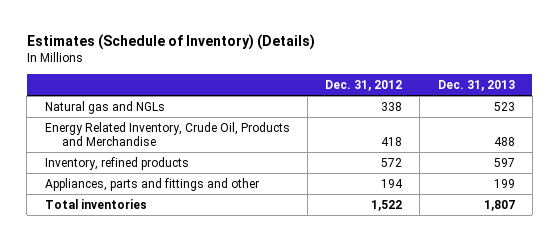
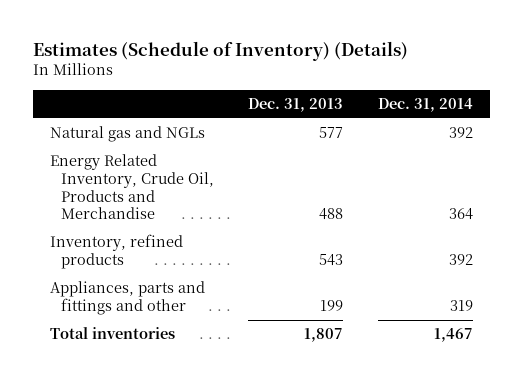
- | Dec. 31, 2012 | Dec. 31, 2013
+ | Dec. 31, 2013 | Dec. 31, 2014
- Natural gas and NGLs | 338 | 523
+ Natural gas and NGLs | 577 | 392
- Inventory, refined products | 572 | 597
+ Inventory, refined products | 543 | 392

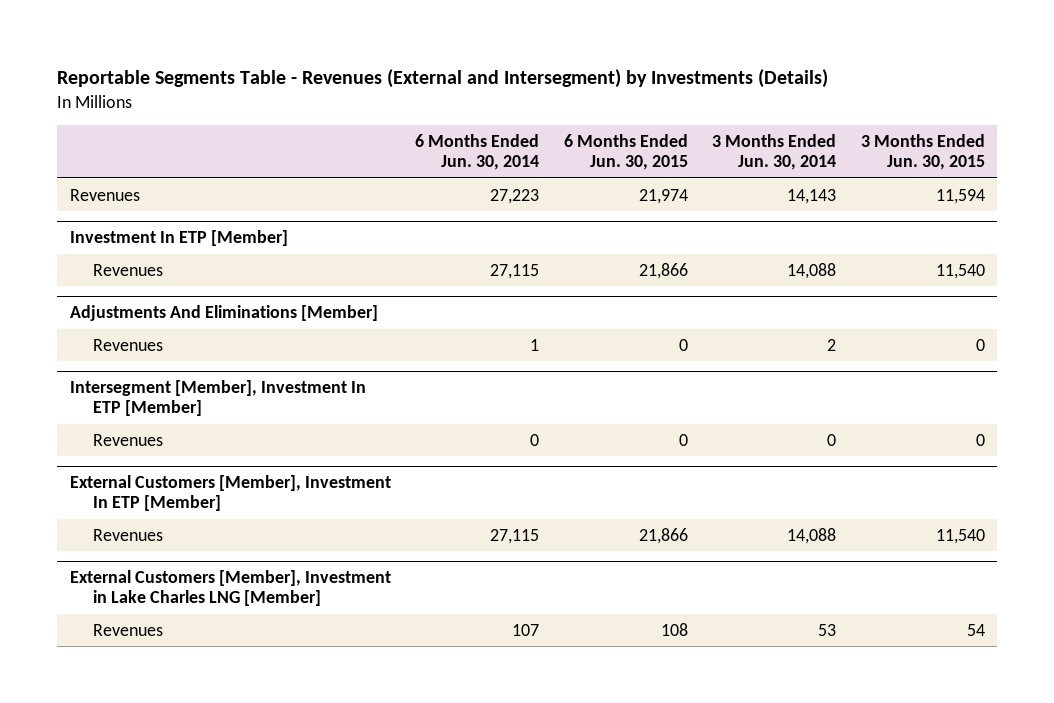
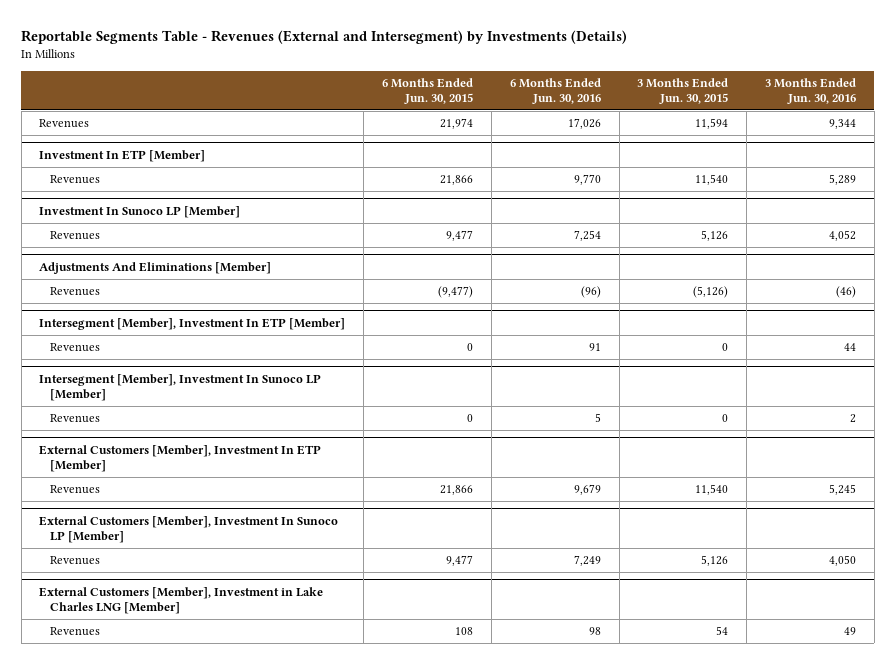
- | 6 Months Ended Jun. 30, 2014 | 6 Months Ended Jun. 30, 2015 | 3 Months Ended Jun. 30, 2014 | 3 Months Ended Jun. 30, 2015
+ | 6 Months Ended Jun. 30, 2015 | 6 Months Ended Jun. 30, 2016 | 3 Months Ended Jun. 30, 2015 | 3 Months Ended Jun. 30, 2016
+ Investment In Sunoco LP [Member]
+ Revenues | 9,477 | 7,254 | 5,126 | 4,052
@ Adjustments And Eliminations [Member]
- Revenues | 1 | 0 | 2 | 0
+ Revenues | (9,477) | (96) | (5,126) | (46)
+ Intersegment [Member], Investment In Sunoco LP [Member]
+ Revenues | 0 | 5 | 0 | 2
+ External Customers [Member], Investment In Sunoco LP [Member]
+ Revenues | 9,477 | 7,249 | 5,126 | 4,050

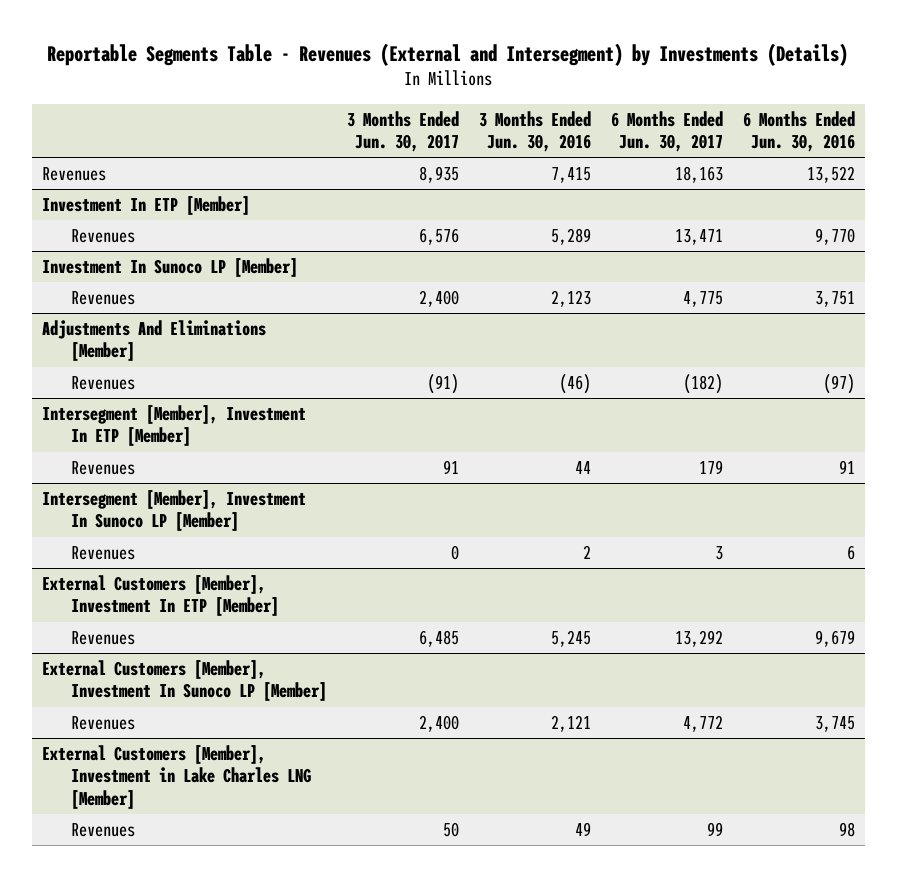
- | 6 Months Ended Jun. 30, 2015 | 6 Months Ended Jun. 30, 2016 | 3 Months Ended Jun. 30, 2015 | 3 Months Ended Jun. 30, 2016
+ | 3 Months Ended Jun. 30, 2017 | 3 Months Ended Jun. 30, 2016 | 6 Months Ended Jun. 30, 2017 | 6 Months Ended Jun. 30, 2016
- Revenues | 21,974 | 17,026 | 11,594 | 9,344
+ Revenues | 8,935 | 7,415 | 18,163 | 13,522
@ Investment In Sunoco LP [Member]
- Revenues | 9,477 | 7,254 | 5,126 | 4,052
+ Revenues | 2,400 | 2,123 | 4,775 | 3,751
@ Adjustments And Eliminations [Member]
- Revenues | (9,477) | (96) | (5,126) | (46)
+ Revenues | (91) | (46) | (182) | (97)
@ Intersegment [Member], Investment In Sunoco LP [Member]
- Revenues | 0 | 5 | 0 | 2
+ Revenues | 0 | 2 | 3 | 6
@ External Customers [Member], Investment In Sunoco LP [Member]
- Revenues | 9,477 | 7,249 | 5,126 | 4,050
+ Revenues | 2,400 | 2,121 | 4,772 | 3,745

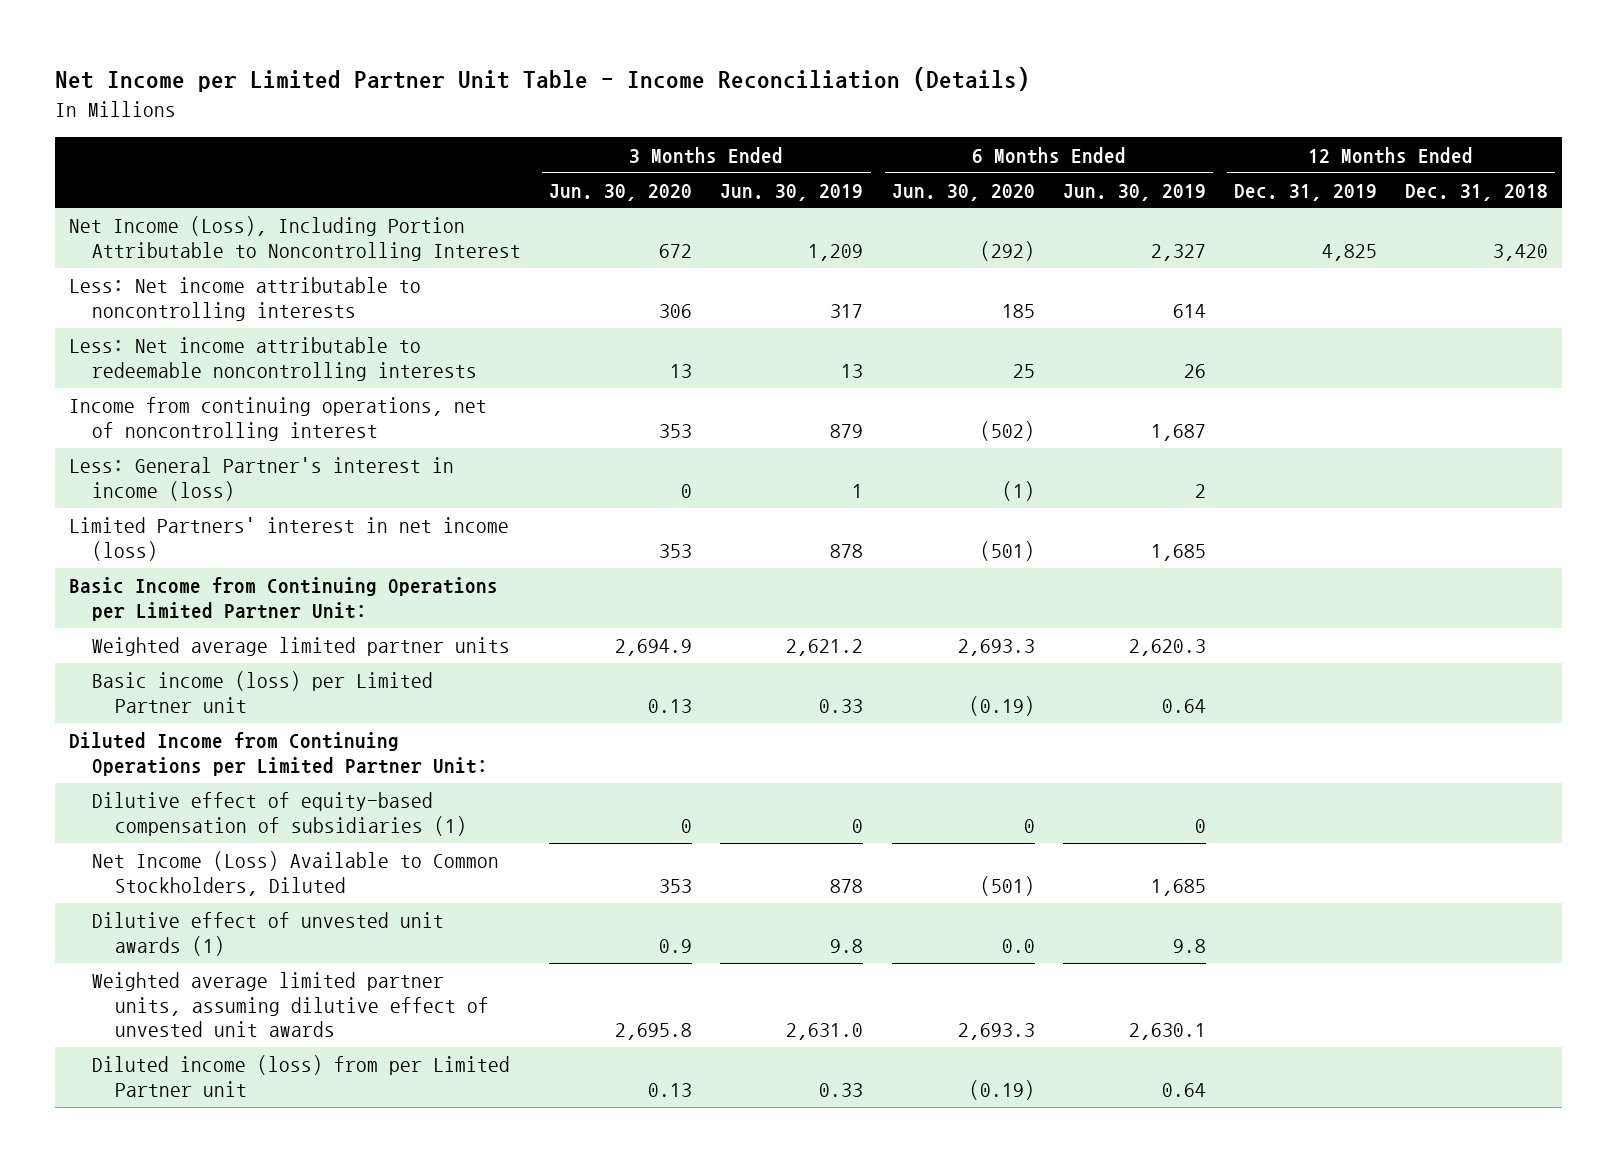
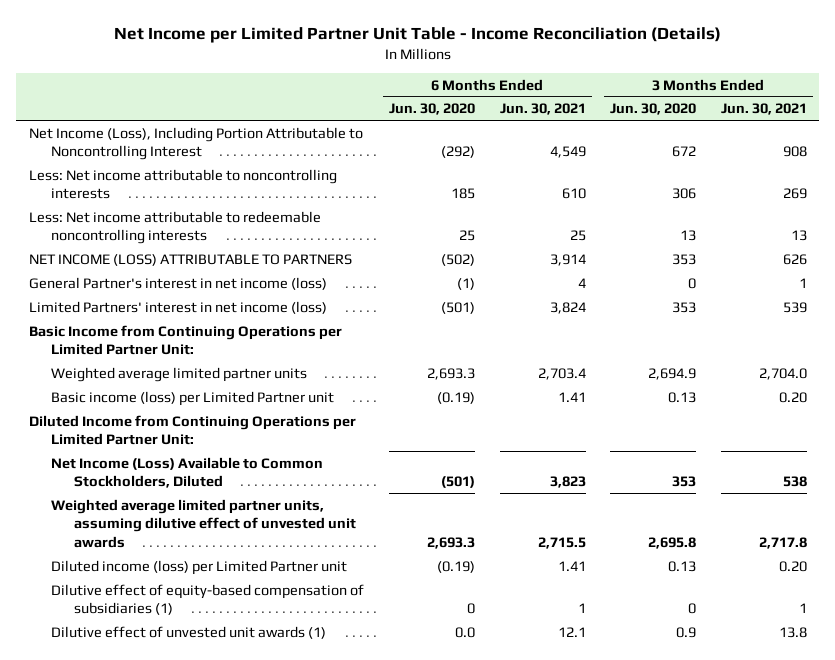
- | 3 Months Ended Jun. 30, 2020 | 3 Months Ended Jun. 30, 2019 | 6 Months Ended Jun. 30, 2020 | 6 Months Ended Jun. 30, 2019 | 12 Months Ended Dec. 31, 2019 | 12 Months Ended Dec. 31, 2018
+ | 6 Months Ended Jun. 30, 2020 | 6 Months Ended Jun. 30, 2021 | 3 Months Ended Jun. 30, 2020 | 3 Months Ended Jun. 30, 2021
- Income from continuing operations, net of noncontrolling interest | 353 | 879 | (502) | 1,687 | |
- Less: General Partner's interest in income (loss) | 0 | 1 | (1) | 2 | |
+ NET INCOME (LOSS) ATTRIBUTABLE TO PARTNERS | (502) | 3,914 | 353 | 626
+ General Partner's interest in net income (loss) | (1) | 4 | 0 | 1
- Diluted income (loss) from per Limited Partner unit | 0.13 | 0.33 | (0.19) | 0.64 | |
+ Diluted income (loss) per Limited Partner unit | (0.19) | 1.41 | 0.13 | 0.20
moved down: Dilutive effect of equity-based compensation of subsidiaries (1) | 0 | 1 | 0 | 1
moved down: Dilutive effect of unvested unit awards (1) | 0.0 | 12.1 | 0.9 | 13.8

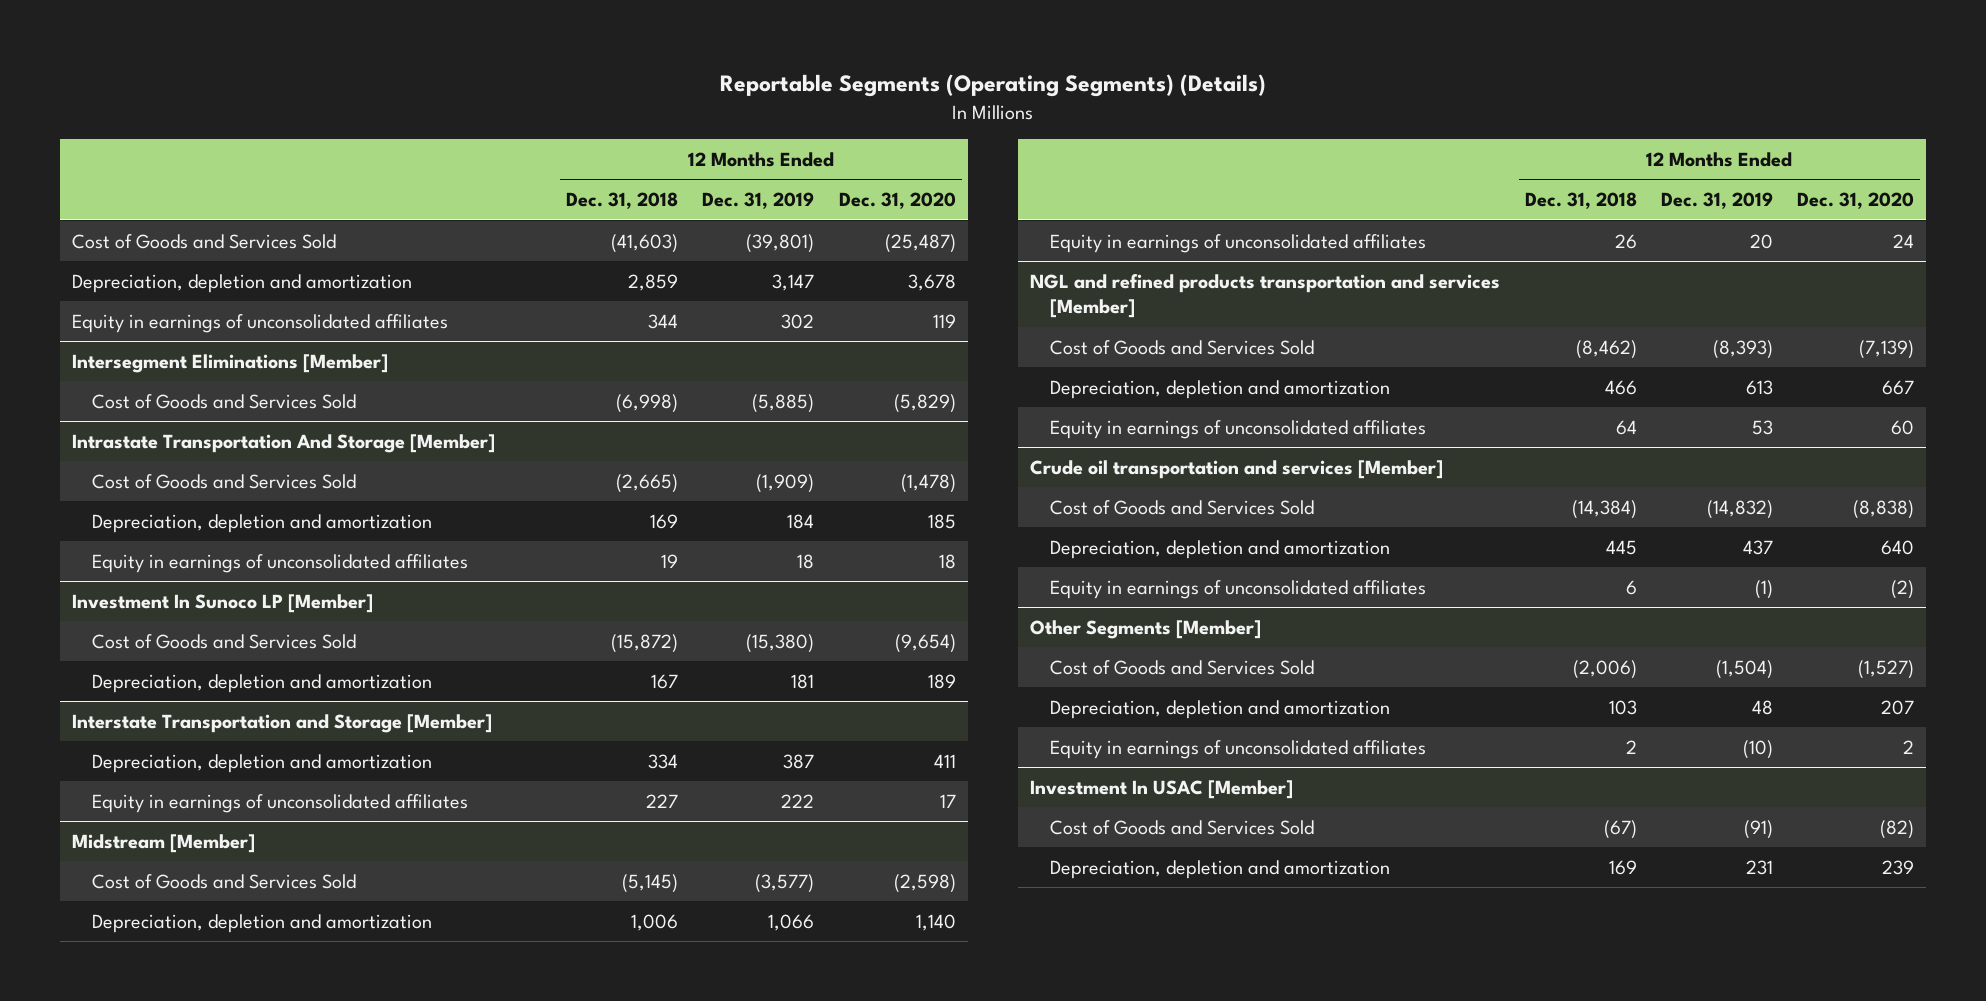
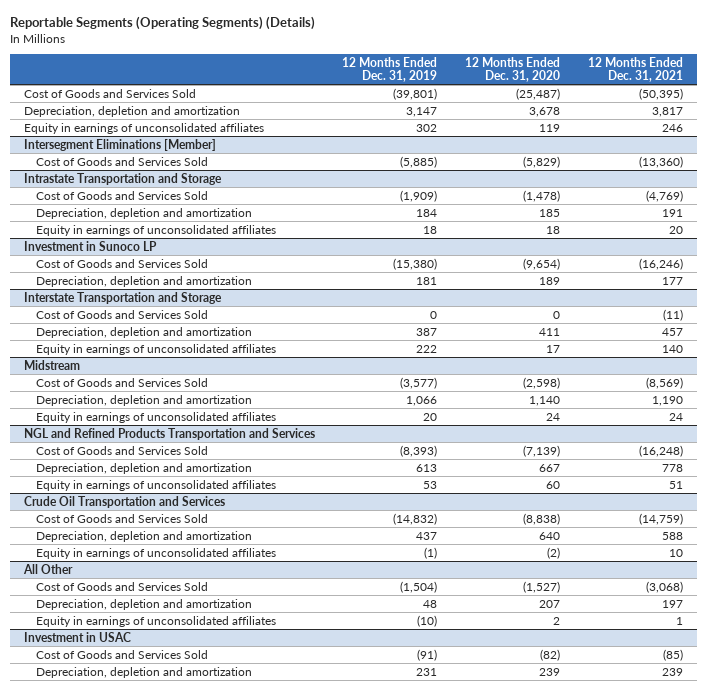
- | 12 Months Ended Dec. 31, 2018 | 12 Months Ended Dec. 31, 2019 | 12 Months Ended Dec. 31, 2020
+ | 12 Months Ended Dec. 31, 2019 | 12 Months Ended Dec. 31, 2020 | 12 Months Ended Dec. 31, 2021
- Intrastate Transportation And Storage [Member]
+ Intrastate Transportation and Storage
- Investment In Sunoco LP [Member]
+ Investment in Sunoco LP
- Interstate Transportation and Storage [Member]
+ Interstate Transportation and Storage
+ Cost of Goods and Services Sold | 0 | 0 | (11)
- Midstream [Member]
+ Midstream
- NGL and refined products transportation and services [Member]
+ NGL and Refined Products Transportation and Services
- Crude oil transportation and services [Member]
+ Crude Oil Transportation and Services
- Other Segments [Member]
+ All Other
- Investment In USAC [Member]
+ Investment in USAC

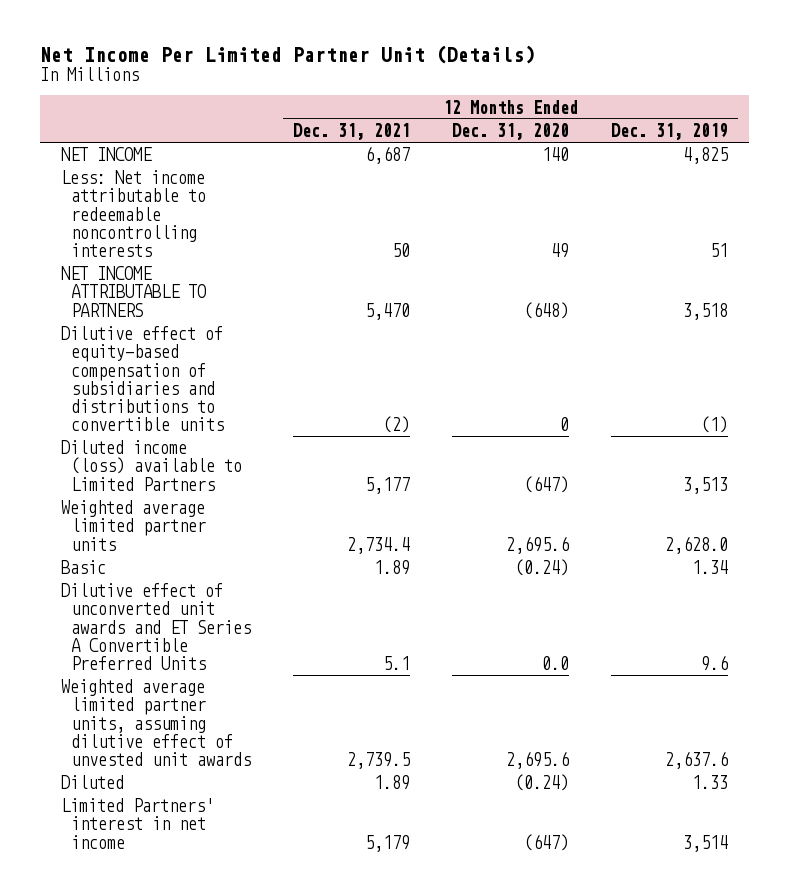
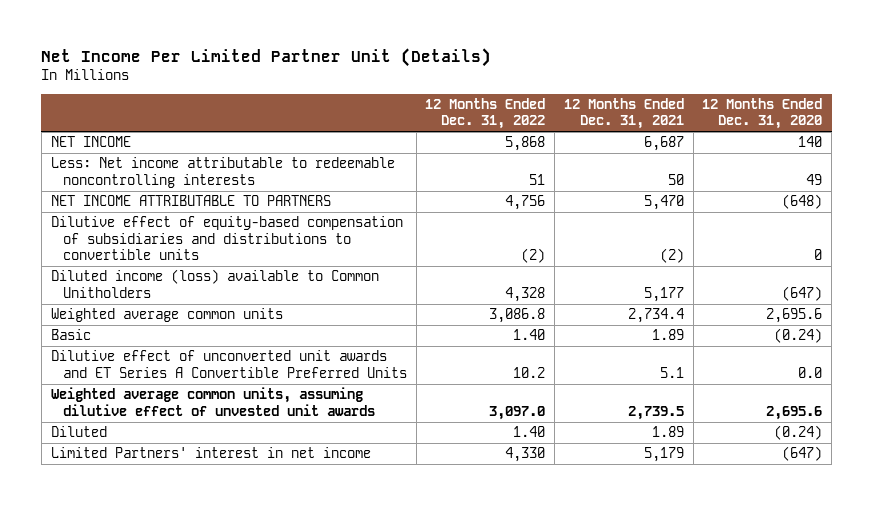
- | 12 Months Ended Dec. 31, 2021 | 12 Months Ended Dec. 31, 2020 | 12 Months Ended Dec. 31, 2019
+ | 12 Months Ended Dec. 31, 2022 | 12 Months Ended Dec. 31, 2021 | 12 Months Ended Dec. 31, 2020
- Diluted income (loss) available to Limited Partners | 5,177 | (647) | 3,513
- Weighted average limited partner units | 2,734.4 | 2,695.6 | 2,628.0
+ Diluted income (loss) available to Common Unitholders | 4,328 | 5,177 | (647)
+ Weighted average common units | 3,086.8 | 2,734.4 | 2,695.6
- Weighted average limited partner units, assuming dilutive effect of unvested unit awards | 2,739.5 | 2,695.6 | 2,637.6
+ Weighted average common units, assuming dilutive effect of unvested unit awards | 3,097.0 | 2,739.5 | 2,695.6

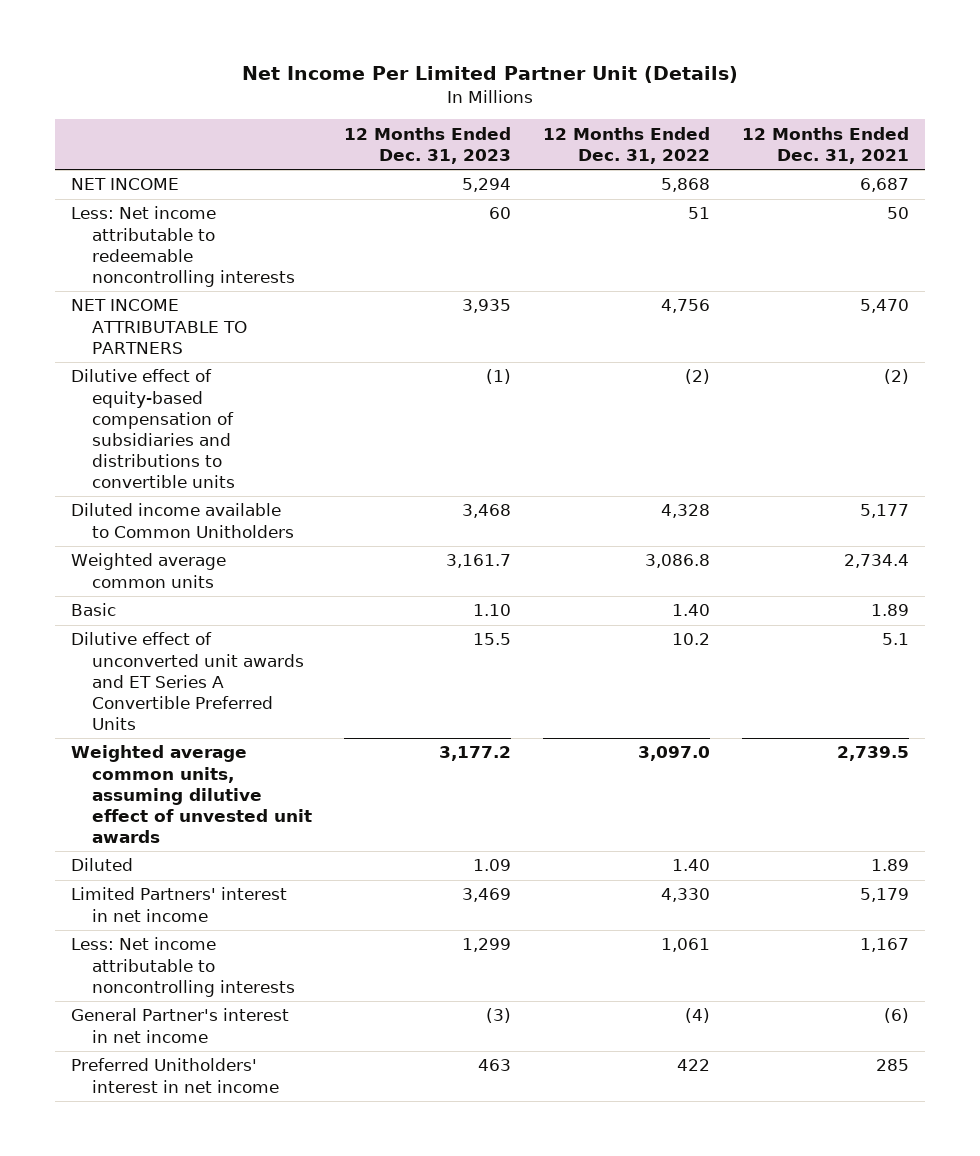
- | 12 Months Ended Dec. 31, 2022 | 12 Months Ended Dec. 31, 2021 | 12 Months Ended Dec. 31, 2020
+ | 12 Months Ended Dec. 31, 2023 | 12 Months Ended Dec. 31, 2022 | 12 Months Ended Dec. 31, 2021
- Diluted income (loss) available to Common Unitholders | 4,328 | 5,177 | (647)
+ Diluted income available to Common Unitholders | 3,468 | 4,328 | 5,177
+ Less: Net income attributable to noncontrolling interests | 1,299 | 1,061 | 1,167
+ General Partner's interest in net income | (3) | (4) | (6)
+ Preferred Unitholders' interest in net income | 463 | 422 | 285

